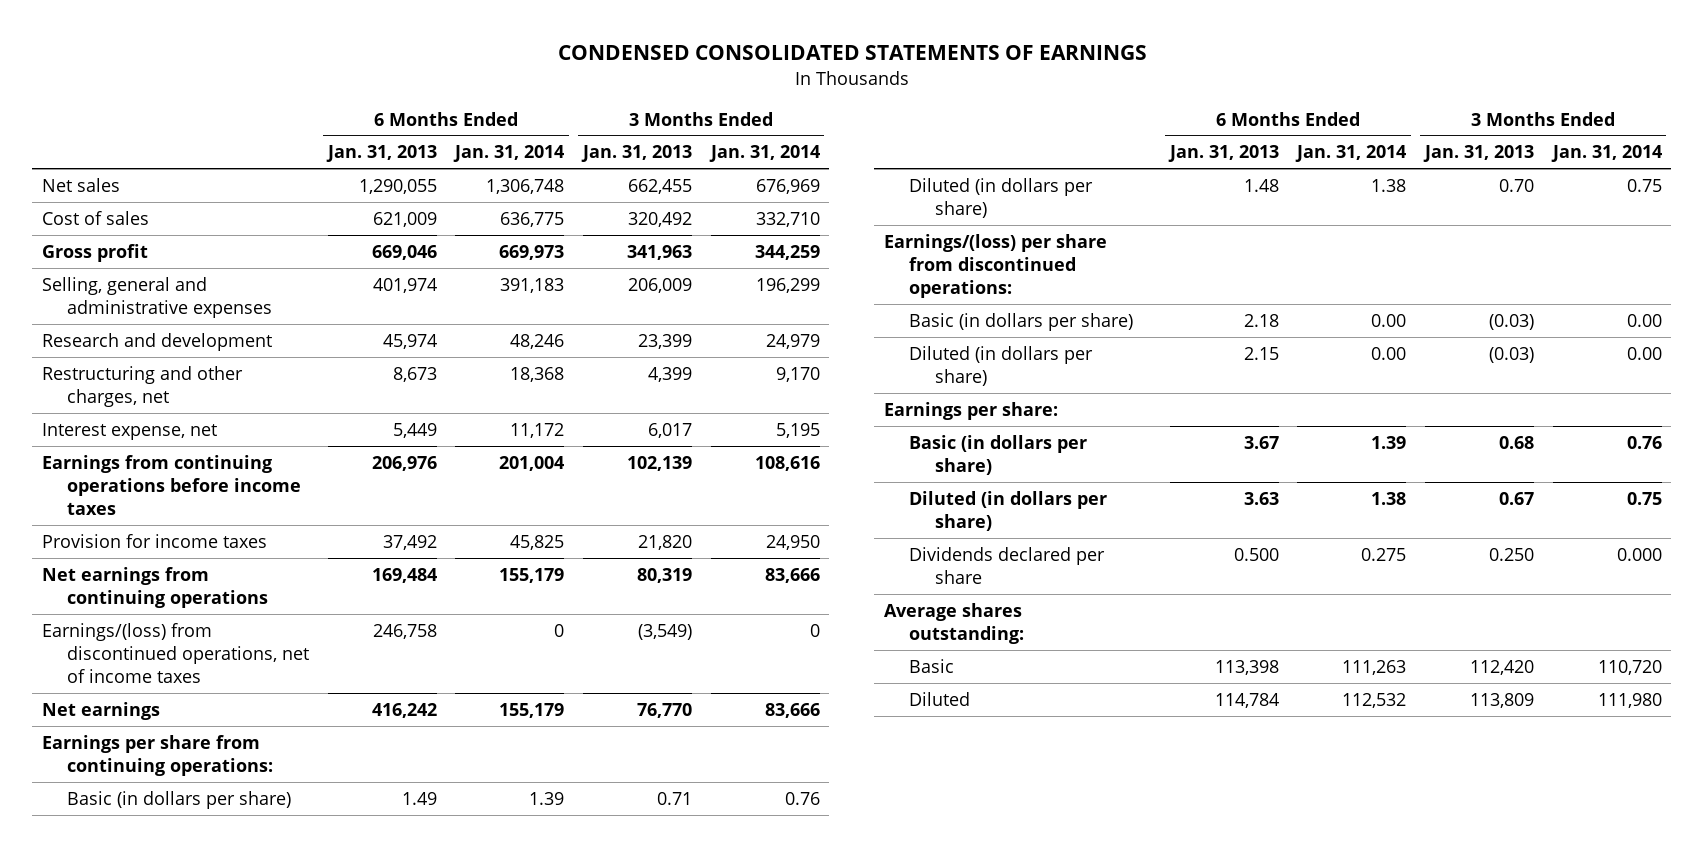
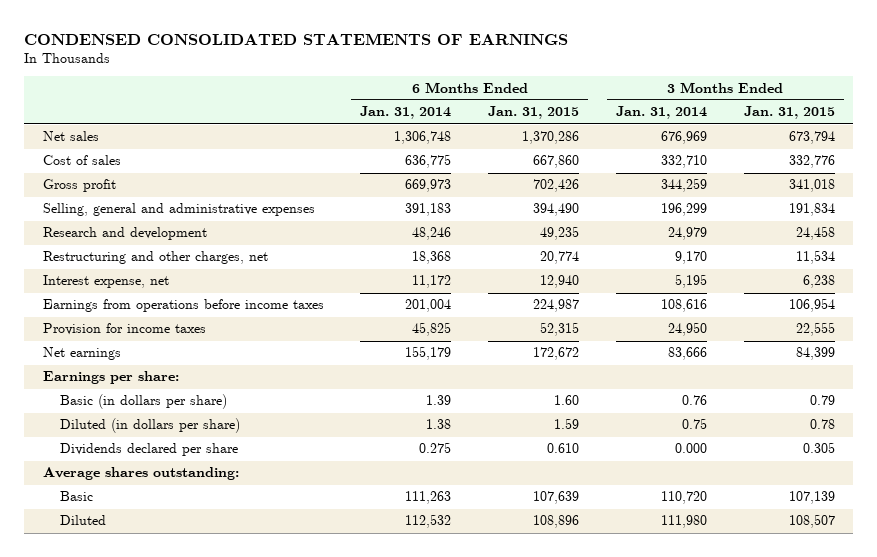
- | 6 Months Ended Jan. 31, 2013 | 6 Months Ended Jan. 31, 2014 | 3 Months Ended Jan. 31, 2013 | 3 Months Ended Jan. 31, 2014
+ | 6 Months Ended Jan. 31, 2014 | 6 Months Ended Jan. 31, 2015 | 3 Months Ended Jan. 31, 2014 | 3 Months Ended Jan. 31, 2015
- Earnings from continuing operations before income taxes | 206,976 | 201,004 | 102,139 | 108,616
+ Earnings from operations before income taxes | 201,004 | 224,987 | 108,616 | 106,954
- Net earnings from continuing operations | 169,484 | 155,179 | 80,319 | 83,666
- Earnings/(loss) from discontinued operations, net of income taxes | 246,758 | 0 | (3,549) | 0
- Earnings per share from continuing operations:
- Basic (in dollars per share) | 1.49 | 1.39 | 0.71 | 0.76
- Diluted (in dollars per share) | 1.48 | 1.38 | 0.70 | 0.75
- Earnings/(loss) per share from discontinued operations:
- Basic (in dollars per share) | 2.18 | 0.00 | (0.03) | 0.00
- Diluted (in dollars per share) | 2.15 | 0.00 | (0.03) | 0.00

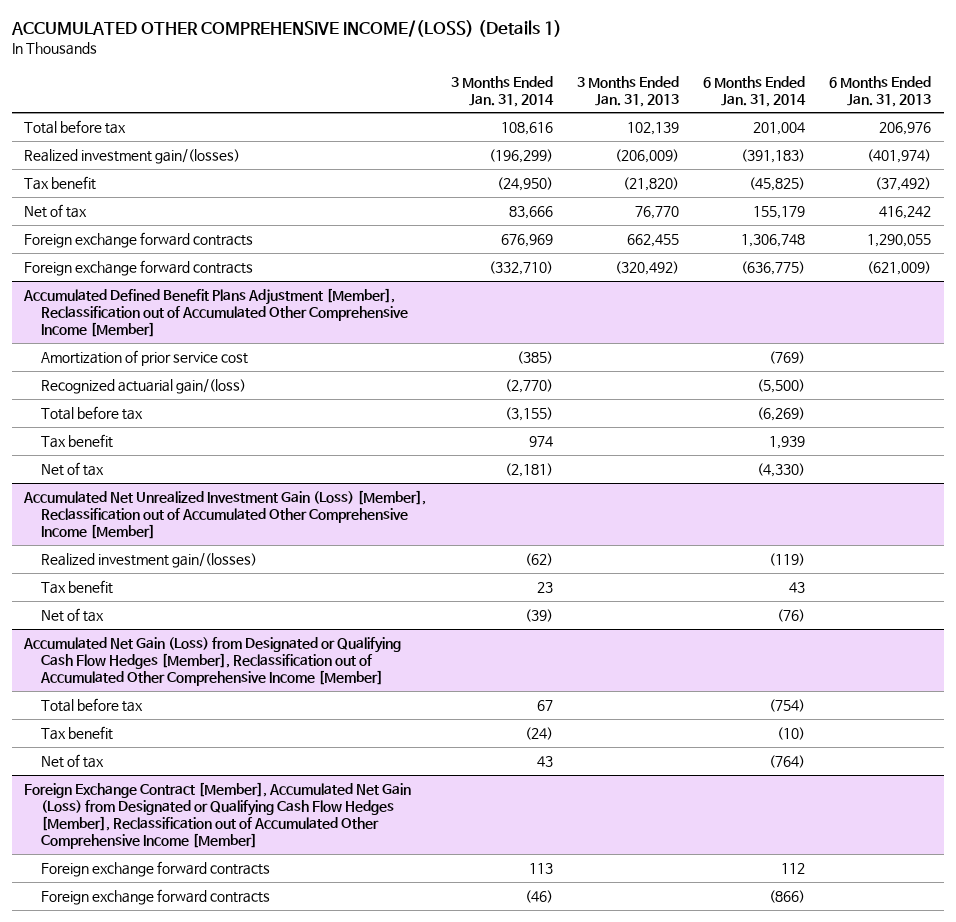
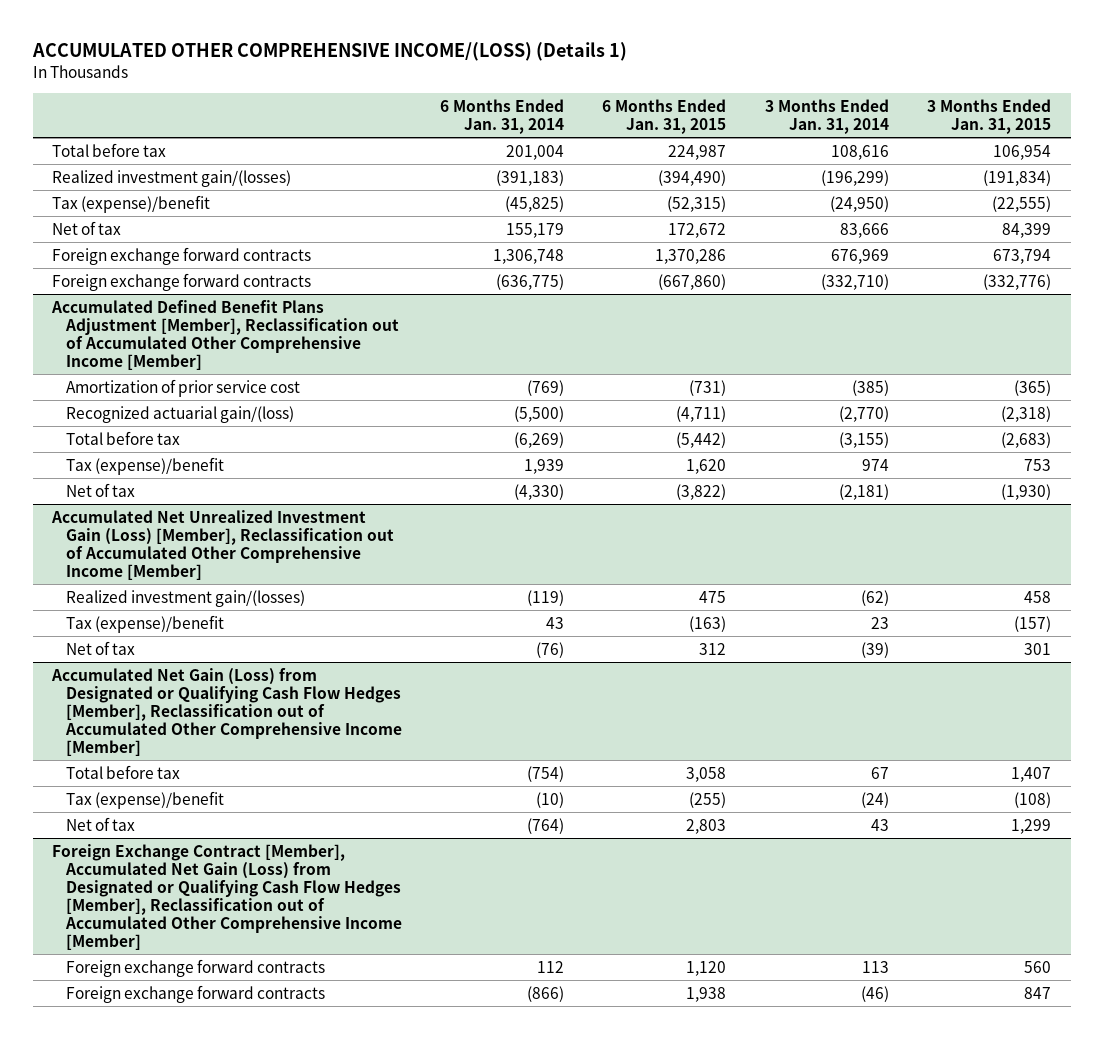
- | 3 Months Ended Jan. 31, 2014 | 3 Months Ended Jan. 31, 2013 | 6 Months Ended Jan. 31, 2014 | 6 Months Ended Jan. 31, 2013
+ | 6 Months Ended Jan. 31, 2014 | 6 Months Ended Jan. 31, 2015 | 3 Months Ended Jan. 31, 2014 | 3 Months Ended Jan. 31, 2015
- Tax benefit | (24,950) | (21,820) | (45,825) | (37,492)
+ Tax (expense)/benefit | (45,825) | (52,315) | (24,950) | (22,555)
@ Accumulated Defined Benefit Plans Adjustment [Member], Reclassification out of Accumulated Other Comprehensive Income [Member]
- Tax benefit | 974 | | 1,939 |
+ Tax (expense)/benefit | 1,939 | 1,620 | 974 | 753
@ Accumulated Net Unrealized Investment Gain (Loss) [Member], Reclassification out of Accumulated Other Comprehensive Income [Member]
- Tax benefit | 23 | | 43 |
+ Tax (expense)/benefit | 43 | (163) | 23 | (157)
@ Accumulated Net Gain (Loss) from Designated or Qualifying Cash Flow Hedges [Member], Reclassification out of Accumulated Other Comprehensive Income [Member]
- Tax benefit | (24) | | (10) |
+ Tax (expense)/benefit | (10) | (255) | (24) | (108)

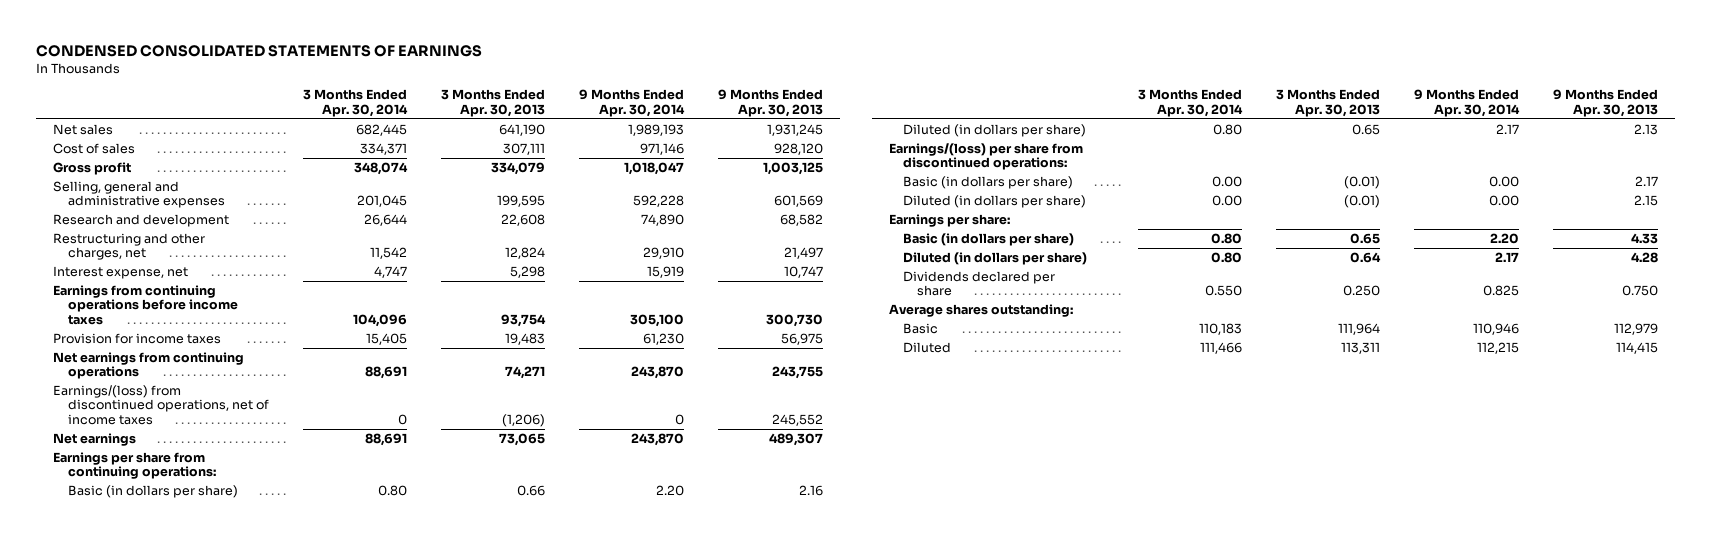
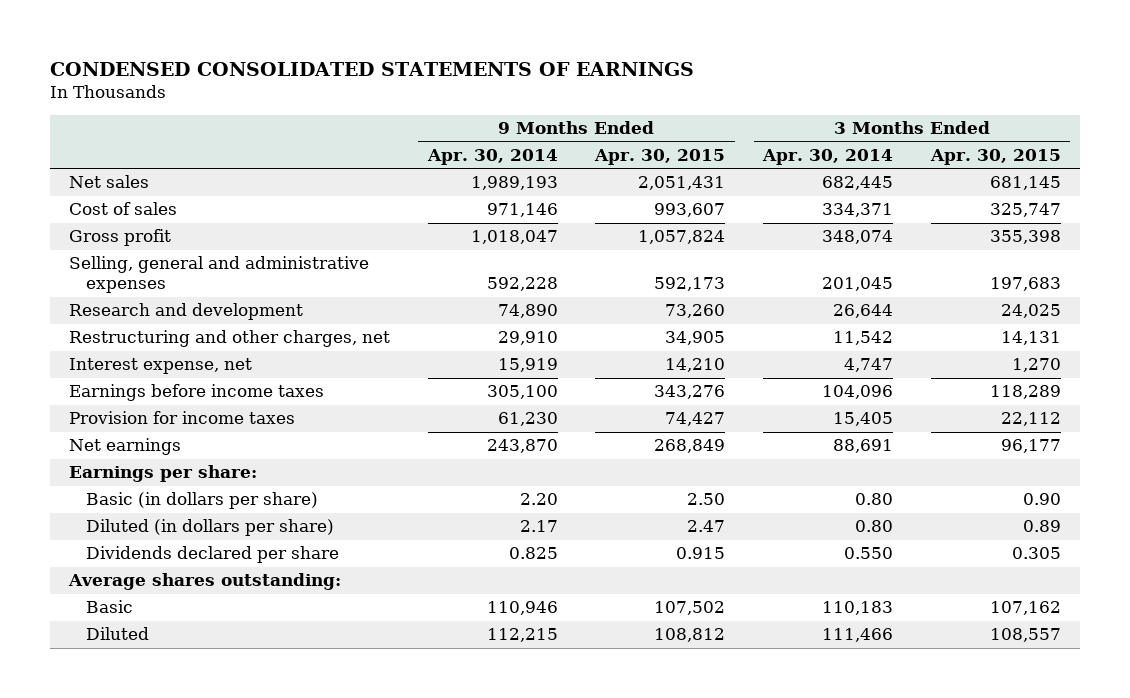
- | 3 Months Ended Apr. 30, 2014 | 3 Months Ended Apr. 30, 2013 | 9 Months Ended Apr. 30, 2014 | 9 Months Ended Apr. 30, 2013
+ | 9 Months Ended Apr. 30, 2014 | 9 Months Ended Apr. 30, 2015 | 3 Months Ended Apr. 30, 2014 | 3 Months Ended Apr. 30, 2015
- Earnings from continuing operations before income taxes | 104,096 | 93,754 | 305,100 | 300,730
+ Earnings before income taxes | 305,100 | 343,276 | 104,096 | 118,289
- Net earnings from continuing operations | 88,691 | 74,271 | 243,870 | 243,755
- Earnings/(loss) from discontinued operations, net of income taxes | 0 | (1,206) | 0 | 245,552
- Earnings per share from continuing operations:
- Basic (in dollars per share) | 0.80 | 0.66 | 2.20 | 2.16
- Diluted (in dollars per share) | 0.80 | 0.65 | 2.17 | 2.13
- Earnings/(loss) per share from discontinued operations:
- Basic (in dollars per share) | 0.00 | (0.01) | 0.00 | 2.17
- Diluted (in dollars per share) | 0.00 | (0.01) | 0.00 | 2.15

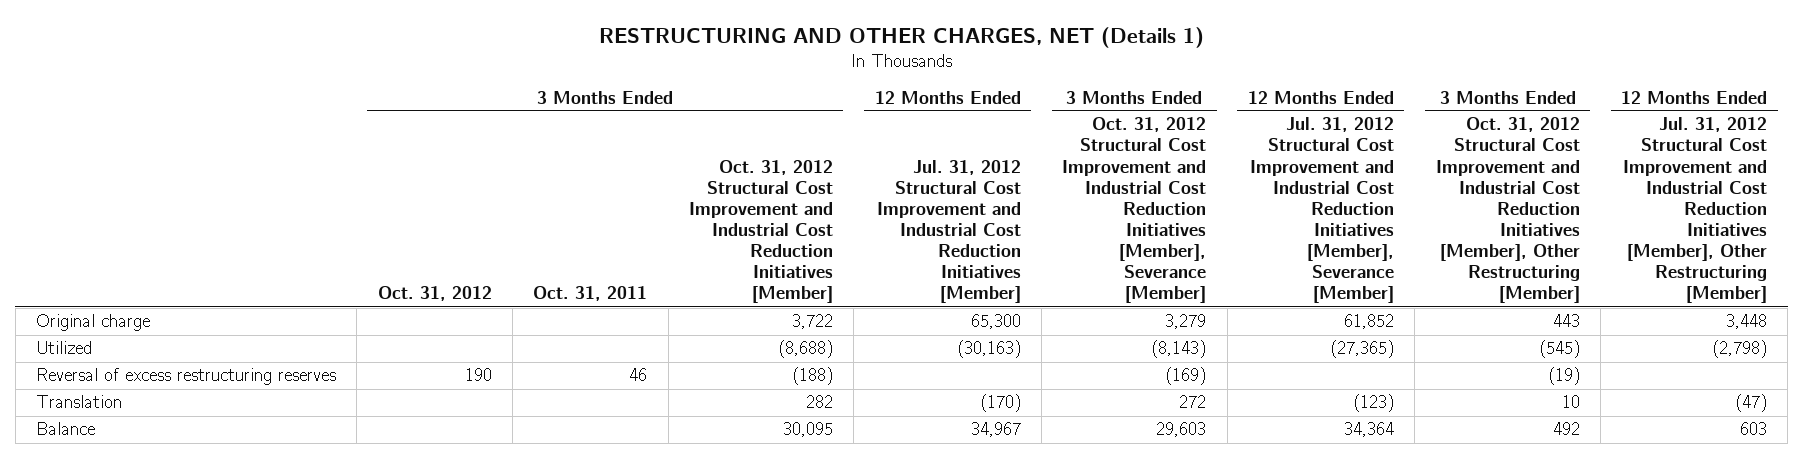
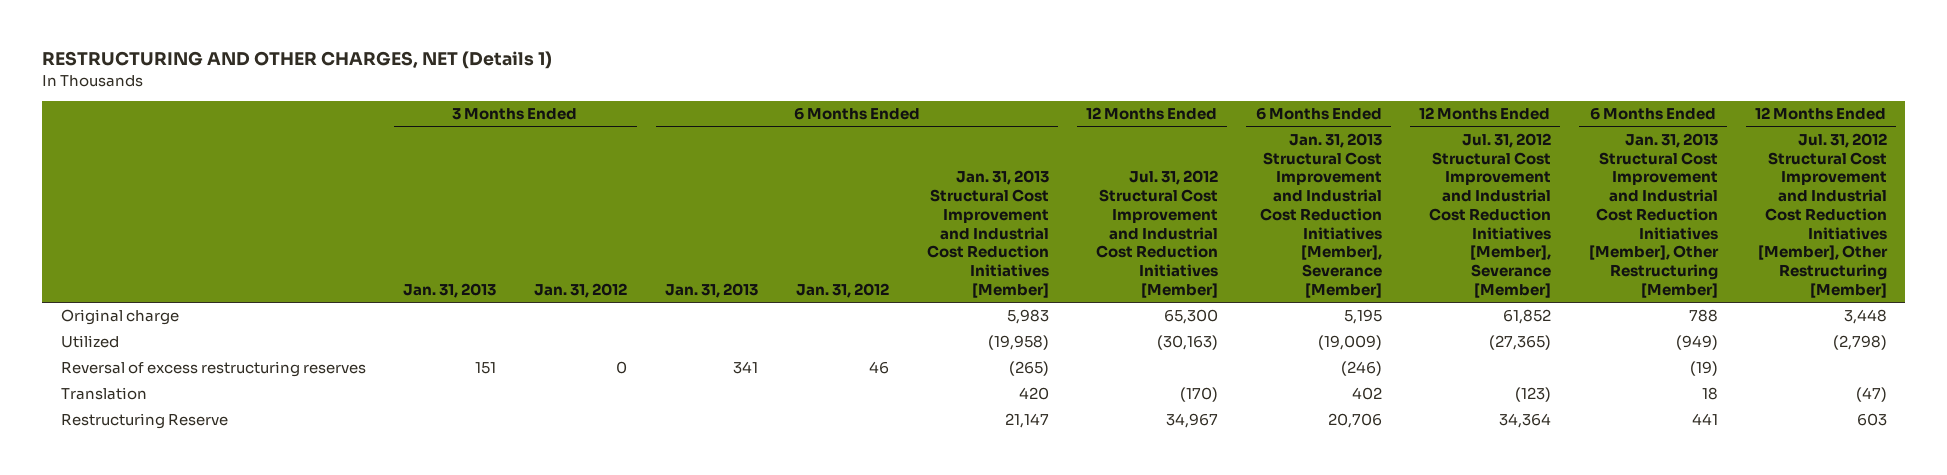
- | 3 Months Ended Oct. 31, 2012 | 3 Months Ended Oct. 31, 2011 | 3 Months Ended Oct. 31, 2012 Structural Cost Improvement and Industrial Cost Reduction Initiatives [Member] | 12 Months Ended Jul. 31, 2012 Structural Cost Improvement and Industrial Cost Reduction Initiatives [Member] | 3 Months Ended Oct. 31, 2012 Structural Cost Improvement and Industrial Cost Reduction Initiatives [Member], Severance [Member] | 12 Months Ended Jul. 31, 2012 Structural Cost Improvement and Industrial Cost Reduction Initiatives [Member], Severance [Member] | 3 Months Ended Oct. 31, 2012 Structural Cost Improvement and Industrial Cost Reduction Initiatives [Member], Other Restructuring [Member] | 12 Months Ended Jul. 31, 2012 Structural Cost Improvement and Industrial Cost Reduction Initiatives [Member], Other Restructuring [Member]
+ | 3 Months Ended Jan. 31, 2013 | 3 Months Ended Jan. 31, 2012 | 6 Months Ended Jan. 31, 2013 | 6 Months Ended Jan. 31, 2012 | 6 Months Ended Jan. 31, 2013 Structural Cost Improvement and Industrial Cost Reduction Initiatives [Member] | 12 Months Ended Jul. 31, 2012 Structural Cost Improvement and Industrial Cost Reduction Initiatives [Member] | 6 Months Ended Jan. 31, 2013 Structural Cost Improvement and Industrial Cost Reduction Initiatives [Member], Severance [Member] | 12 Months Ended Jul. 31, 2012 Structural Cost Improvement and Industrial Cost Reduction Initiatives [Member], Severance [Member] | 6 Months Ended Jan. 31, 2013 Structural Cost Improvement and Industrial Cost Reduction Initiatives [Member], Other Restructuring [Member] | 12 Months Ended Jul. 31, 2012 Structural Cost Improvement and Industrial Cost Reduction Initiatives [Member], Other Restructuring [Member]
- Balance | | | 30,095 | 34,967 | 29,603 | 34,364 | 492 | 603
+ Restructuring Reserve | | | | | 21,147 | 34,967 | 20,706 | 34,364 | 441 | 603

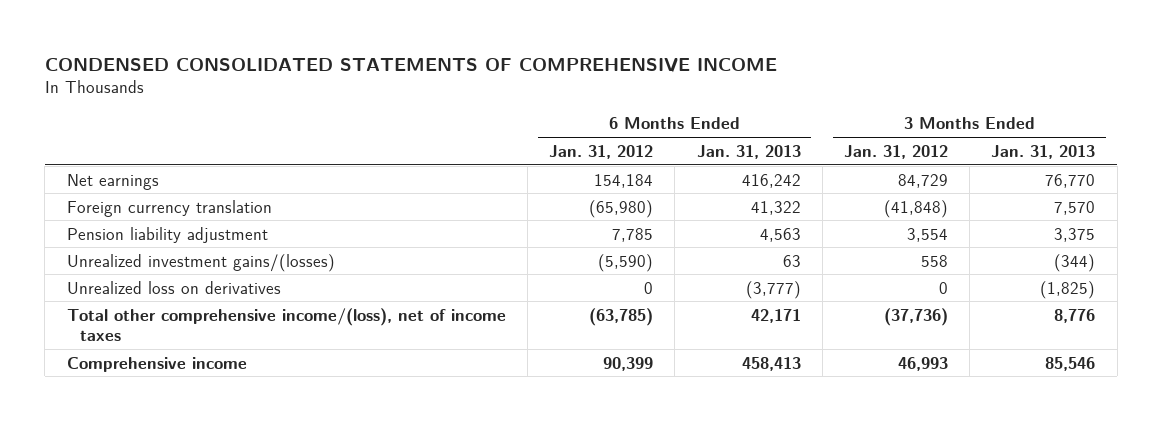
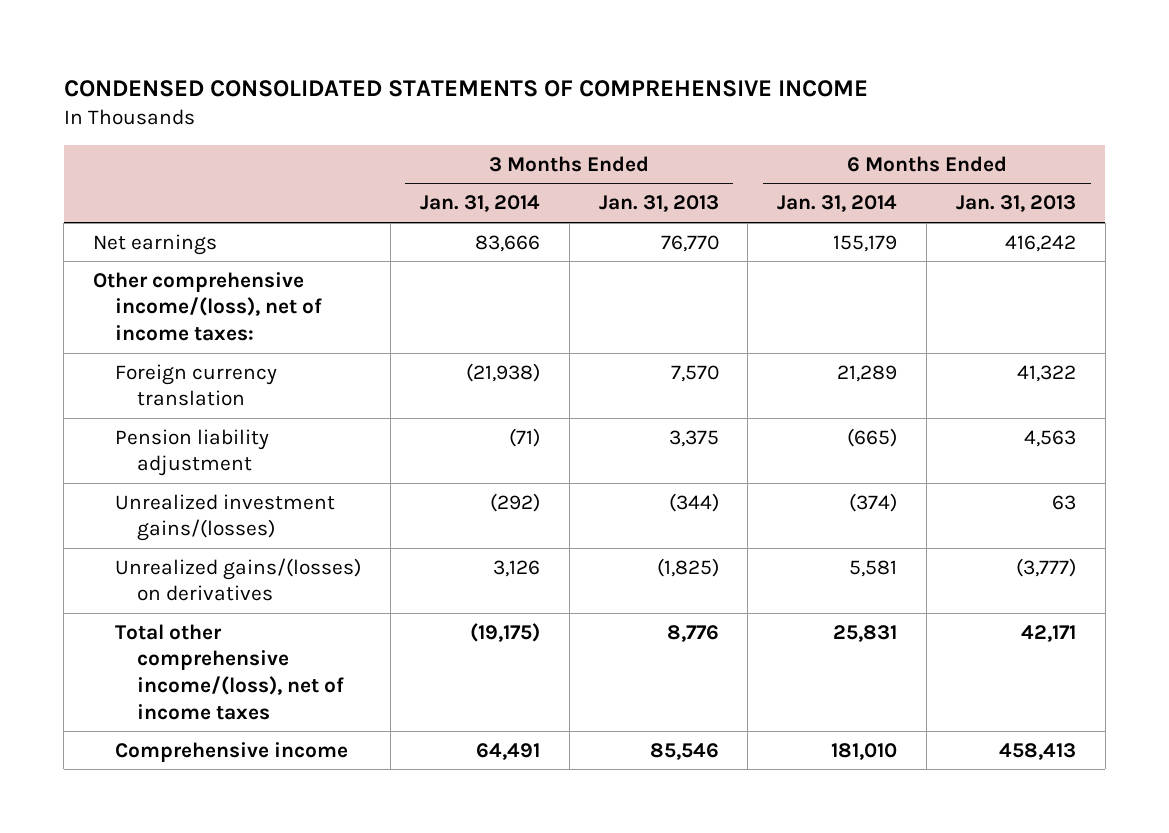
- | 6 Months Ended Jan. 31, 2012 | 6 Months Ended Jan. 31, 2013 | 3 Months Ended Jan. 31, 2012 | 3 Months Ended Jan. 31, 2013
+ | 3 Months Ended Jan. 31, 2014 | 3 Months Ended Jan. 31, 2013 | 6 Months Ended Jan. 31, 2014 | 6 Months Ended Jan. 31, 2013
+ Other comprehensive income/(loss), net of income taxes:
- Unrealized loss on derivatives | 0 | (3,777) | 0 | (1,825)
+ Unrealized gains/(losses) on derivatives | 3,126 | (1,825) | 5,581 | (3,777)

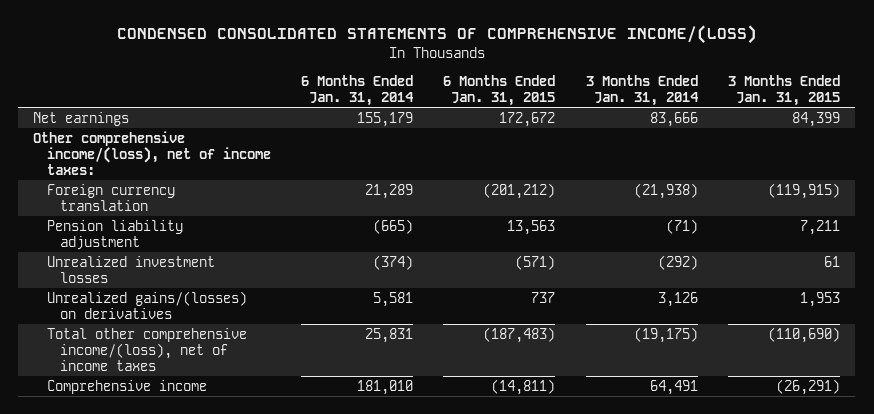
- CONDENSED CONSOLIDATED STATEMENTS OF COMPREHENSIVE INCOME
+ CONDENSED CONSOLIDATED STATEMENTS OF COMPREHENSIVE INCOME/(LOSS)
- | 3 Months Ended Jan. 31, 2014 | 3 Months Ended Jan. 31, 2013 | 6 Months Ended Jan. 31, 2014 | 6 Months Ended Jan. 31, 2013
+ | 6 Months Ended Jan. 31, 2014 | 6 Months Ended Jan. 31, 2015 | 3 Months Ended Jan. 31, 2014 | 3 Months Ended Jan. 31, 2015
- Unrealized investment gains/(losses) | (292) | (344) | (374) | 63
+ Unrealized investment losses | (374) | (571) | (292) | 61

